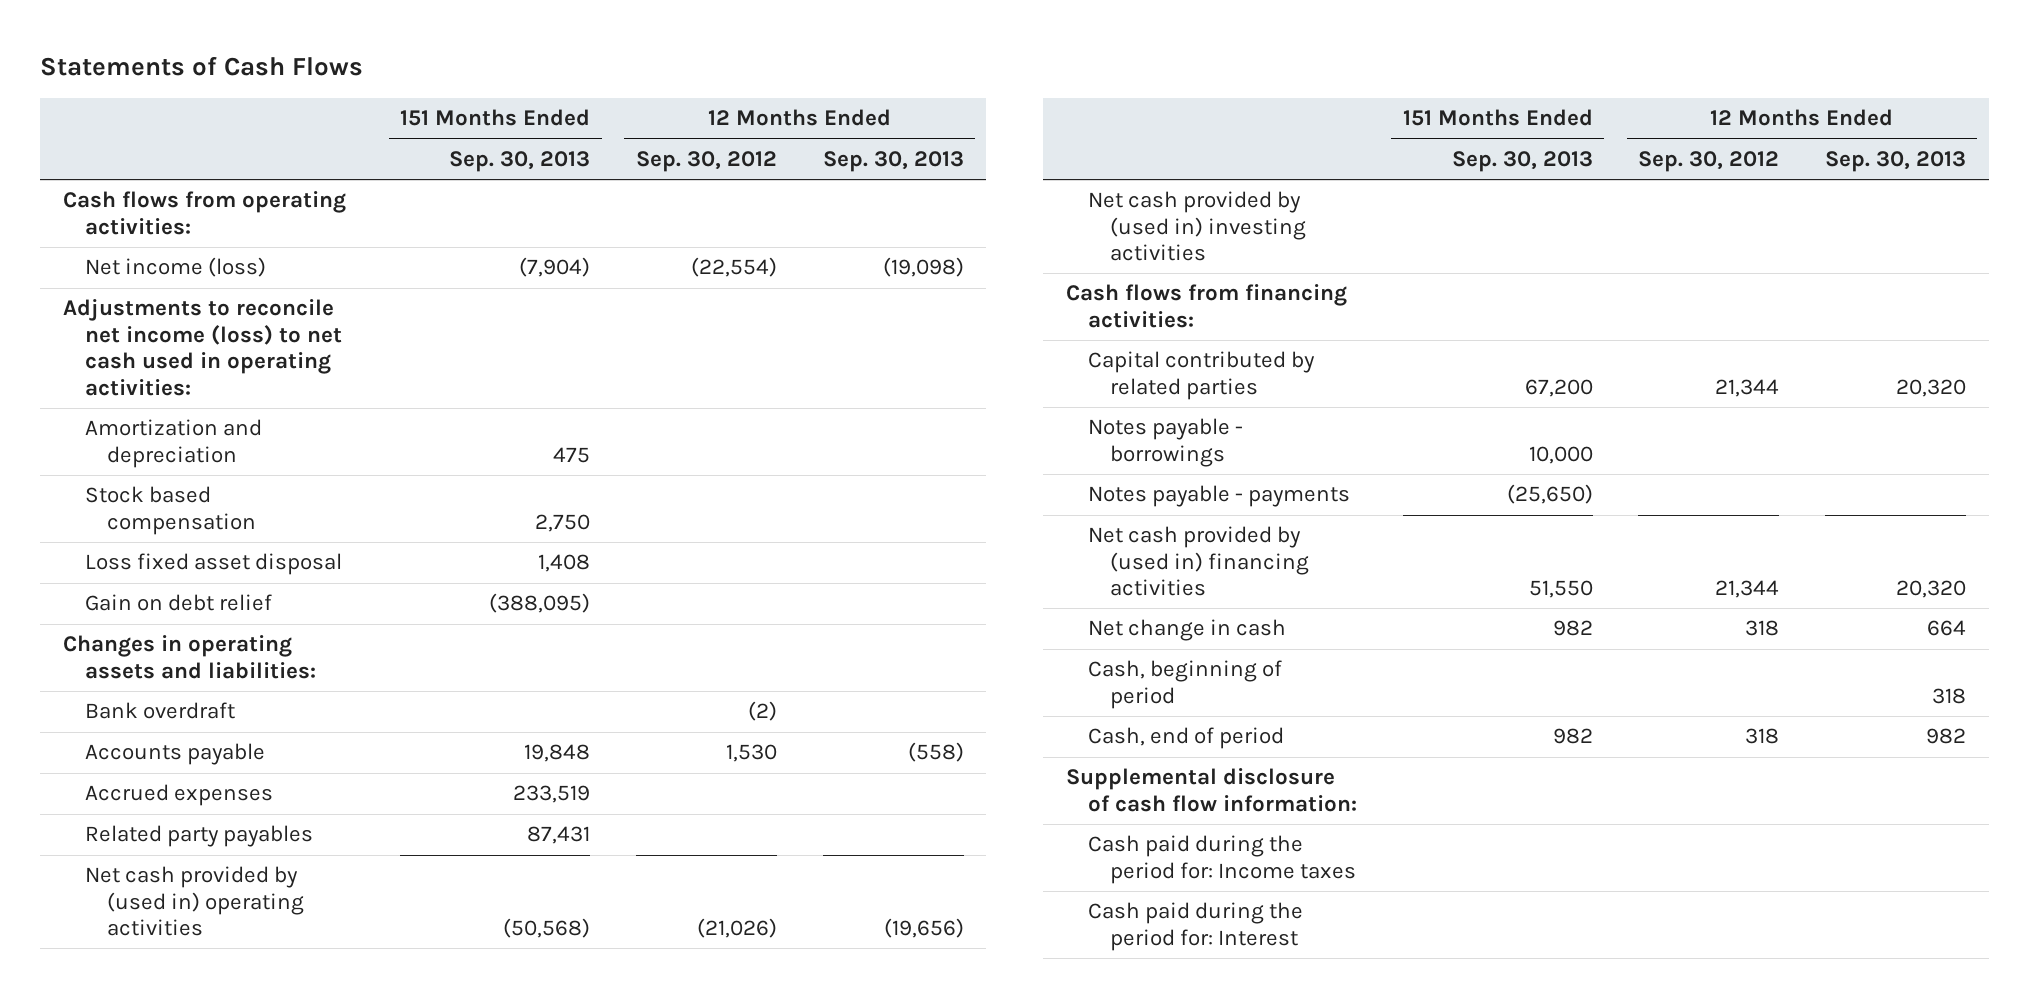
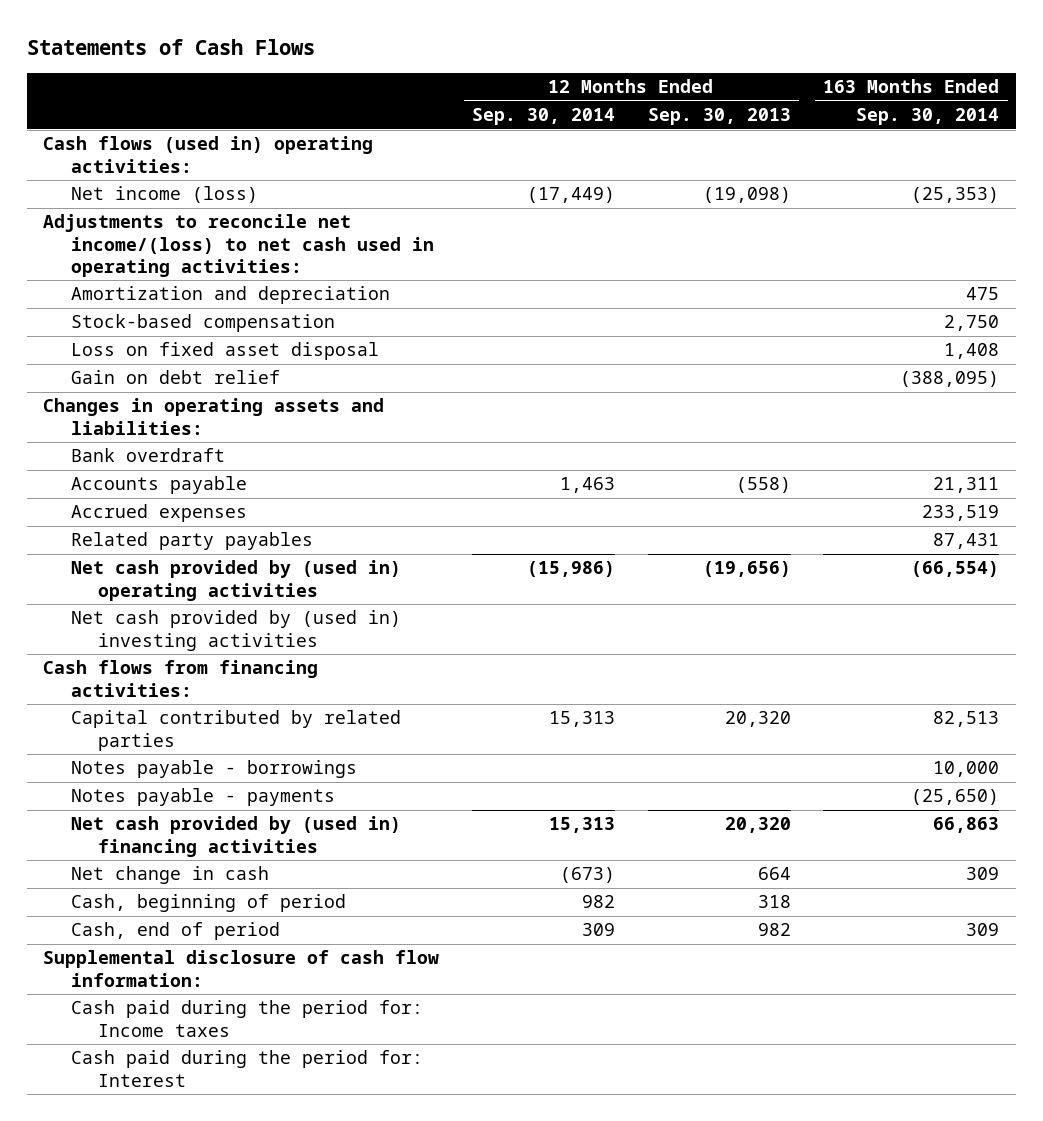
- | 151 Months Ended Sep. 30, 2013 | 12 Months Ended Sep. 30, 2012 | 12 Months Ended Sep. 30, 2013
+ | 12 Months Ended Sep. 30, 2014 | 12 Months Ended Sep. 30, 2013 | 163 Months Ended Sep. 30, 2014
- Cash flows from operating activities:
+ Cash flows (used in) operating activities:
- Adjustments to reconcile net income (loss) to net cash used in operating activities:
+ Adjustments to reconcile net income/(loss) to net cash used in operating activities:
- Stock based compensation | 2,750 | |
- Loss fixed asset disposal | 1,408 | |
+ Stock-based compensation | | | 2,750
+ Loss on fixed asset disposal | | | 1,408

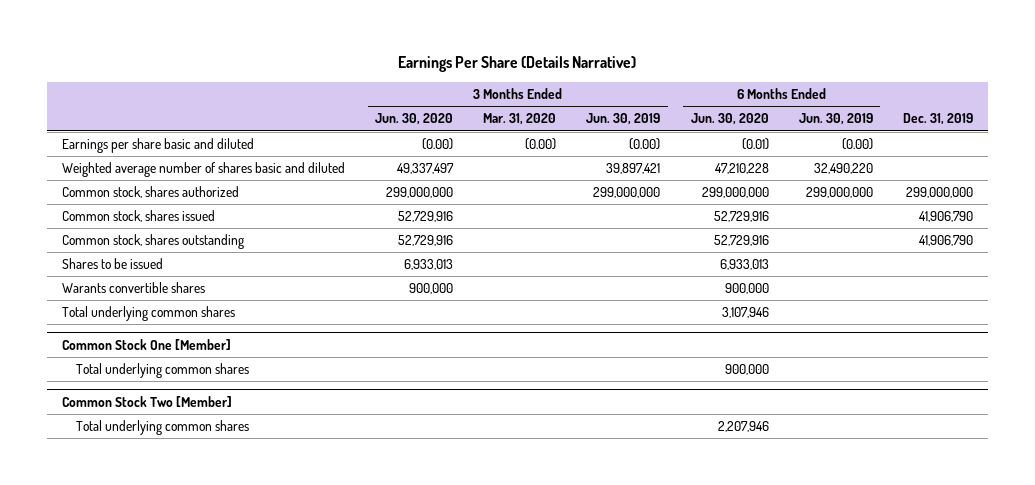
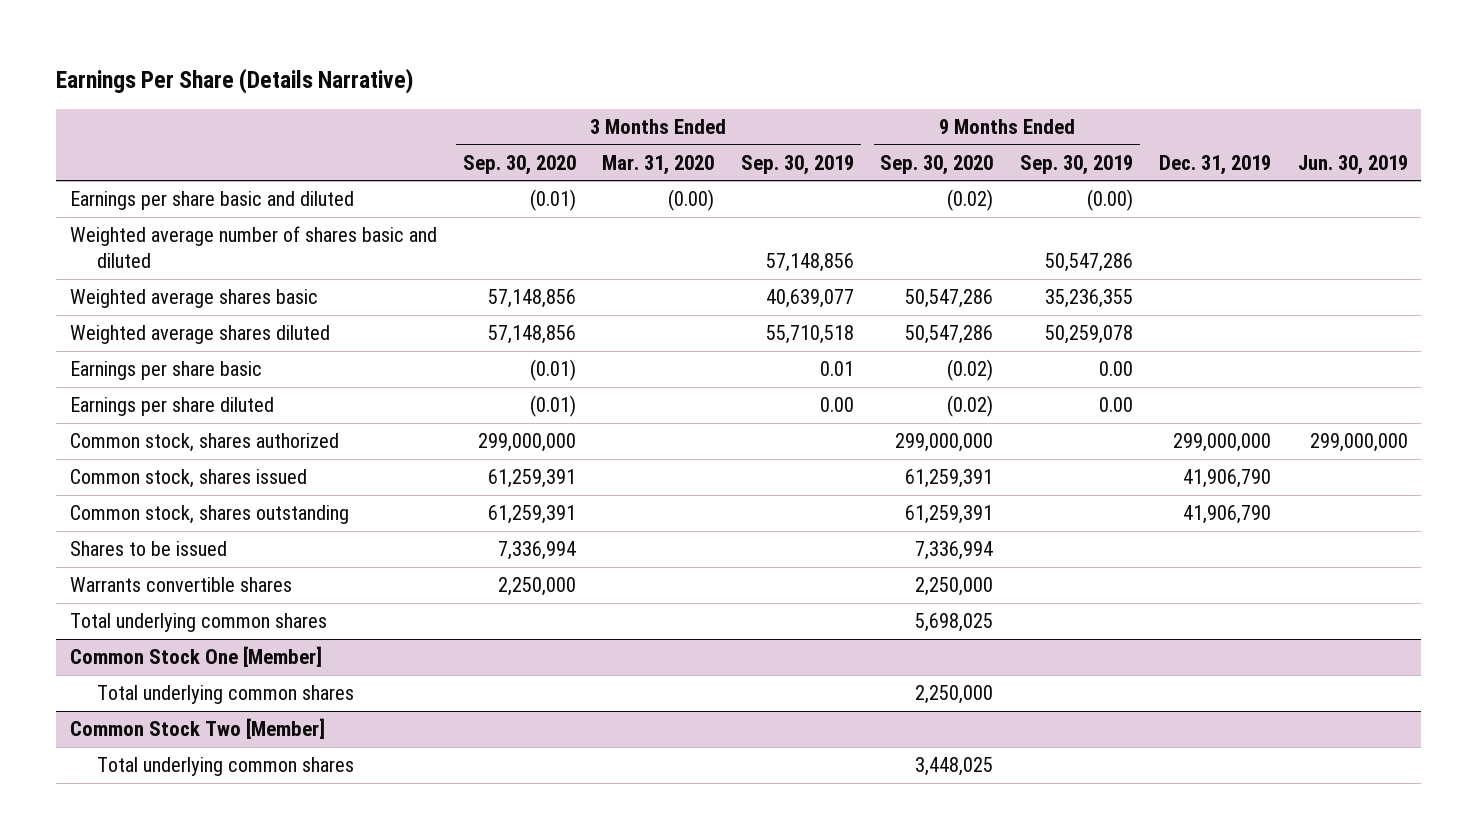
- | 3 Months Ended Jun. 30, 2020 | 3 Months Ended Mar. 31, 2020 | 3 Months Ended Jun. 30, 2019 | 6 Months Ended Jun. 30, 2020 | 6 Months Ended Jun. 30, 2019 | Dec. 31, 2019
+ | 3 Months Ended Sep. 30, 2020 | 3 Months Ended Mar. 31, 2020 | 3 Months Ended Sep. 30, 2019 | 9 Months Ended Sep. 30, 2020 | 9 Months Ended Sep. 30, 2019 | Dec. 31, 2019 | Jun. 30, 2019
+ Weighted average shares basic | 57,148,856 | | 40,639,077 | 50,547,286 | 35,236,355 | |
+ Weighted average shares diluted | 57,148,856 | | 55,710,518 | 50,547,286 | 50,259,078 | |
+ Earnings per share basic | (0.01) | | 0.01 | (0.02) | 0.00 | |
+ Earnings per share diluted | (0.01) | | 0.00 | (0.02) | 0.00 | |
- Warants convertible shares | 900,000 | | | 900,000 | |
+ Warrants convertible shares | 2,250,000 | | | 2,250,000 | | |

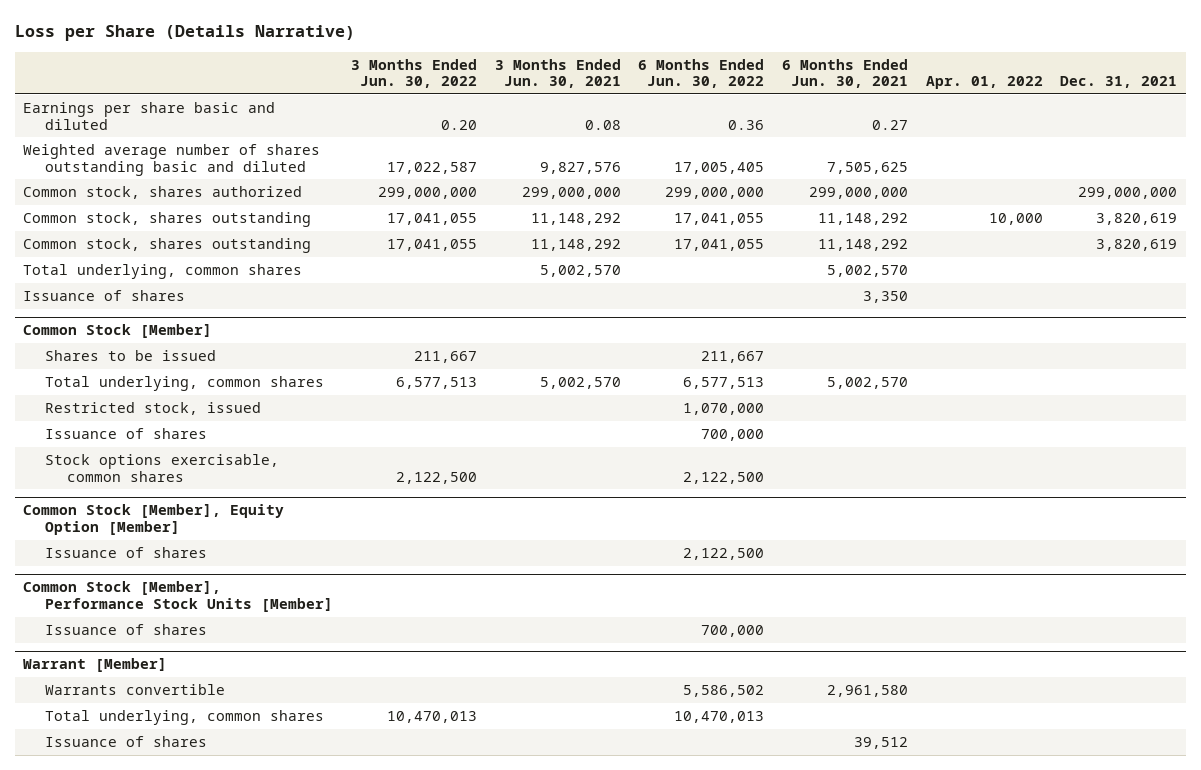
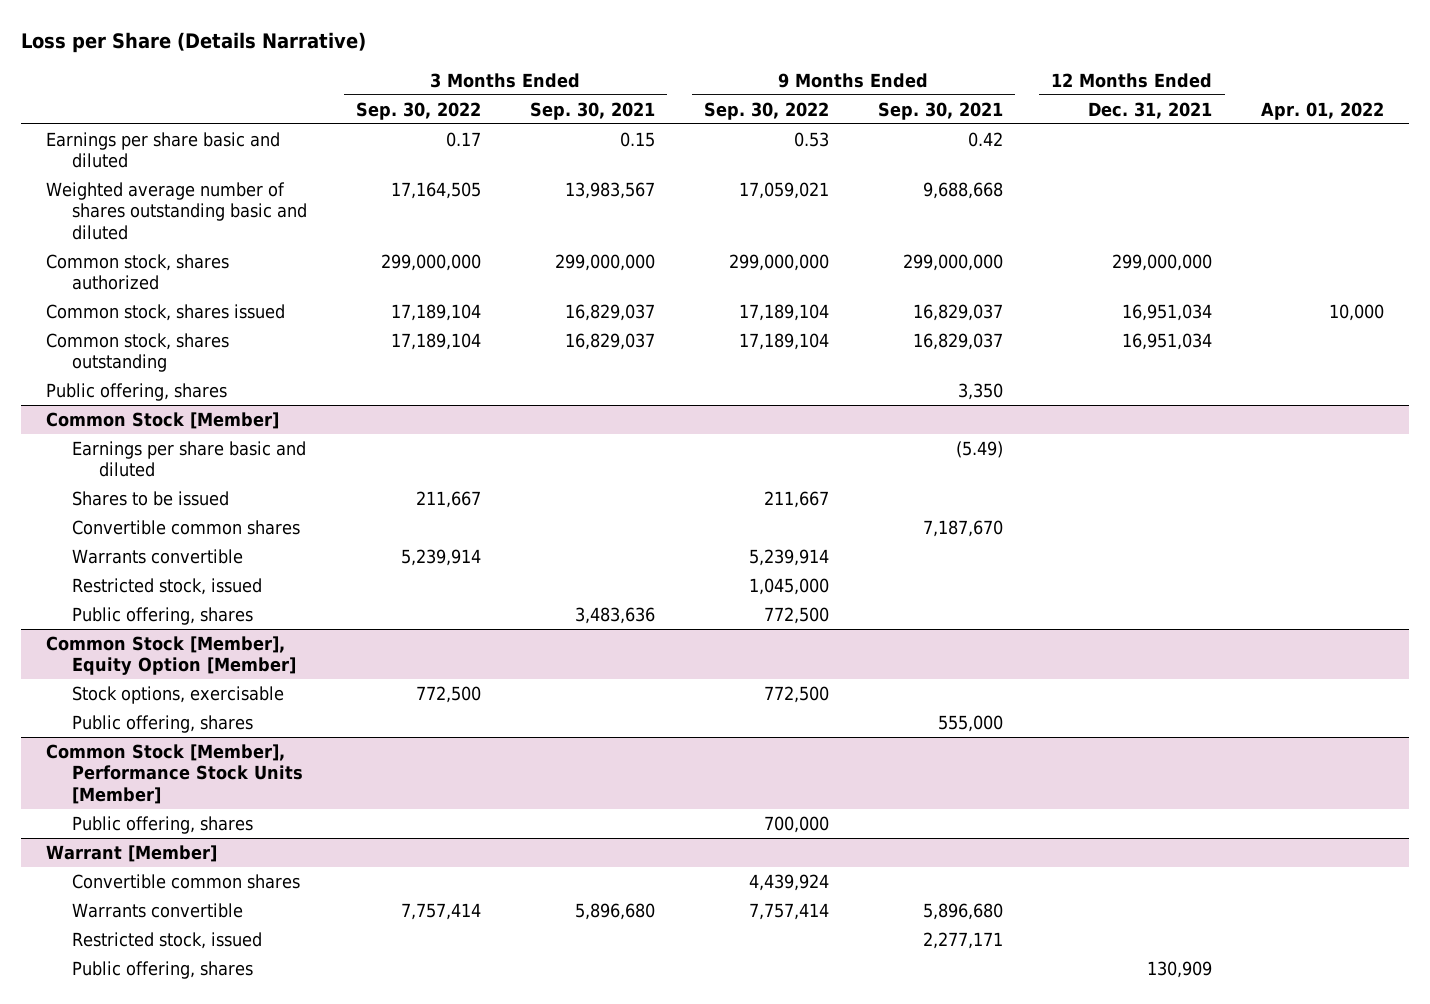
- | 3 Months Ended Jun. 30, 2022 | 3 Months Ended Jun. 30, 2021 | 6 Months Ended Jun. 30, 2022 | 6 Months Ended Jun. 30, 2021 | Apr. 01, 2022 | Dec. 31, 2021
+ | 3 Months Ended Sep. 30, 2022 | 3 Months Ended Sep. 30, 2021 | 9 Months Ended Sep. 30, 2022 | 9 Months Ended Sep. 30, 2021 | 12 Months Ended Dec. 31, 2021 | Apr. 01, 2022
- Common stock, shares outstanding | 17,041,055 | 11,148,292 | 17,041,055 | 11,148,292 | 10,000 | 3,820,619
+ Common stock, shares issued | 17,189,104 | 16,829,037 | 17,189,104 | 16,829,037 | 16,951,034 | 10,000
- Total underlying, common shares | | 5,002,570 | | 5,002,570 | |
- Issuance of shares | | | | 3,350 | |
+ Public offering, shares | | | | 3,350 | |
@ Common Stock [Member]
+ Earnings per share basic and diluted | | | | (5.49) | |
- Total underlying, common shares | 6,577,513 | 5,002,570 | 6,577,513 | 5,002,570 | |
+ Convertible common shares | | | | 7,187,670 | |
+ Warrants convertible | 5,239,914 | | 5,239,914 | | |
- Issuance of shares | | | 700,000 | | |
- Stock options exercisable, common shares | 2,122,500 | | 2,122,500 | | |
+ Public offering, shares | | 3,483,636 | 772,500 | | |
@ Common Stock [Member], Equity Option [Member]
- Issuance of shares | | | 2,122,500 | | |
+ Stock options, exercisable | 772,500 | | 772,500 | | |
+ Public offering, shares | | | | 555,000 | |
@ Common Stock [Member], Performance Stock Units [Member]
- Issuance of shares | | | 700,000 | | |
+ Public offering, shares | | | 700,000 | | |
@ Warrant [Member]
+ Convertible common shares | | | 4,439,924 | | |
- Total underlying, common shares | 10,470,013 | | 10,470,013 | | |
- Issuance of shares | | | | 39,512 | |
+ Restricted stock, issued | | | | 2,277,171 | |
+ Public offering, shares | | | | | 130,909 |

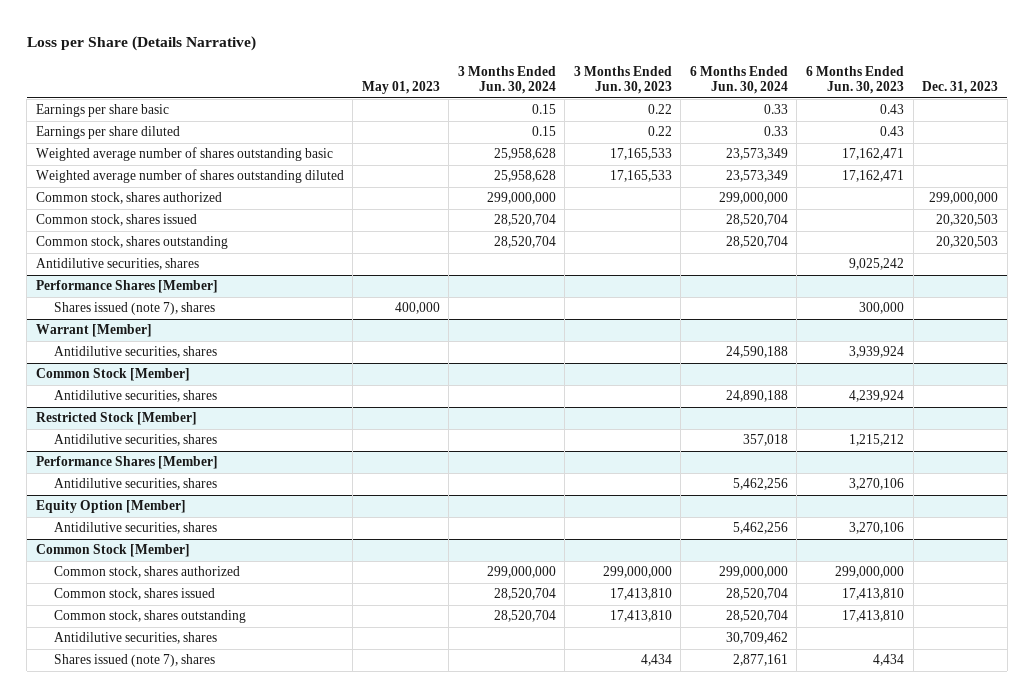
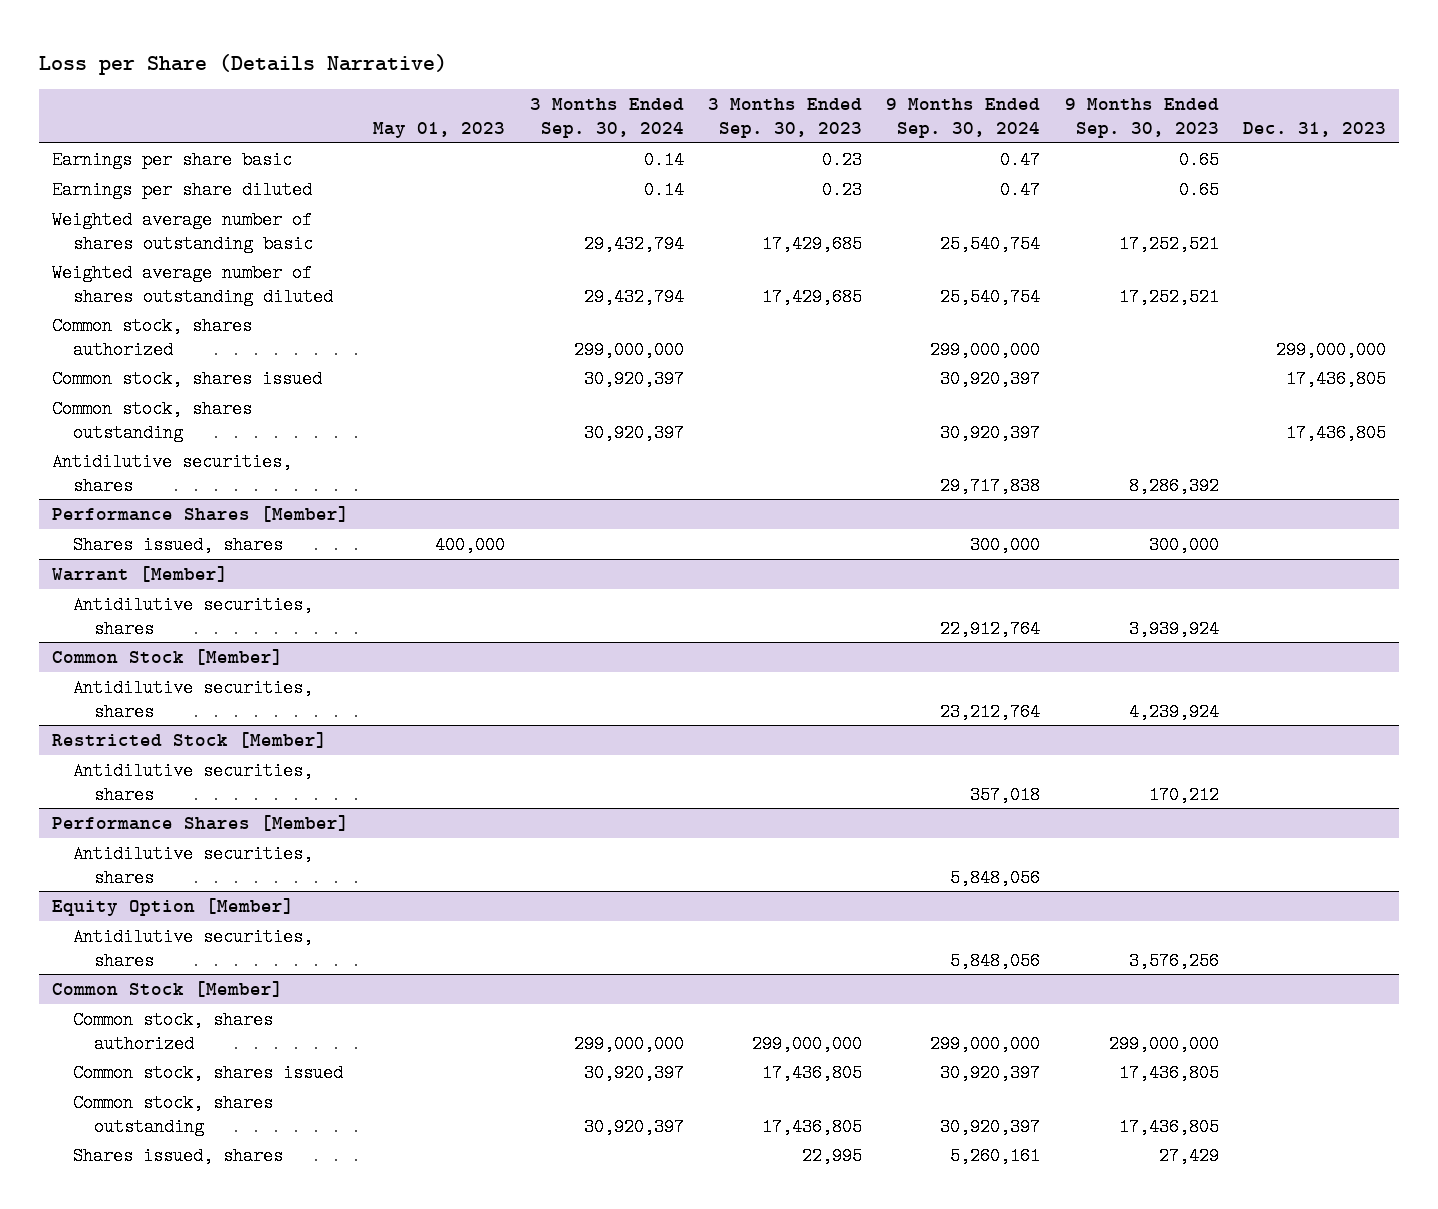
- | May 01, 2023 | 3 Months Ended Jun. 30, 2024 | 3 Months Ended Jun. 30, 2023 | 6 Months Ended Jun. 30, 2024 | 6 Months Ended Jun. 30, 2023 | Dec. 31, 2023
+ | May 01, 2023 | 3 Months Ended Sep. 30, 2024 | 3 Months Ended Sep. 30, 2023 | 9 Months Ended Sep. 30, 2024 | 9 Months Ended Sep. 30, 2023 | Dec. 31, 2023
- Common stock, shares issued | | 28,520,704 | | 28,520,704 | | 20,320,503
- Common stock, shares outstanding | | 28,520,704 | | 28,520,704 | | 20,320,503
+ Common stock, shares issued | | 30,920,397 | | 30,920,397 | | 17,436,805
+ Common stock, shares outstanding | | 30,920,397 | | 30,920,397 | | 17,436,805
@ Performance Shares [Member]
- Shares issued (note 7), shares | 400,000 | | | | 300,000 |
+ Shares issued, shares | 400,000 | | | 300,000 | 300,000 |
@ Common Stock [Member]
- Antidilutive securities, shares | | | | 30,709,462 | |
- Shares issued (note 7), shares | | | 4,434 | 2,877,161 | 4,434 |
+ Shares issued, shares | | | 22,995 | 5,260,161 | 27,429 |

